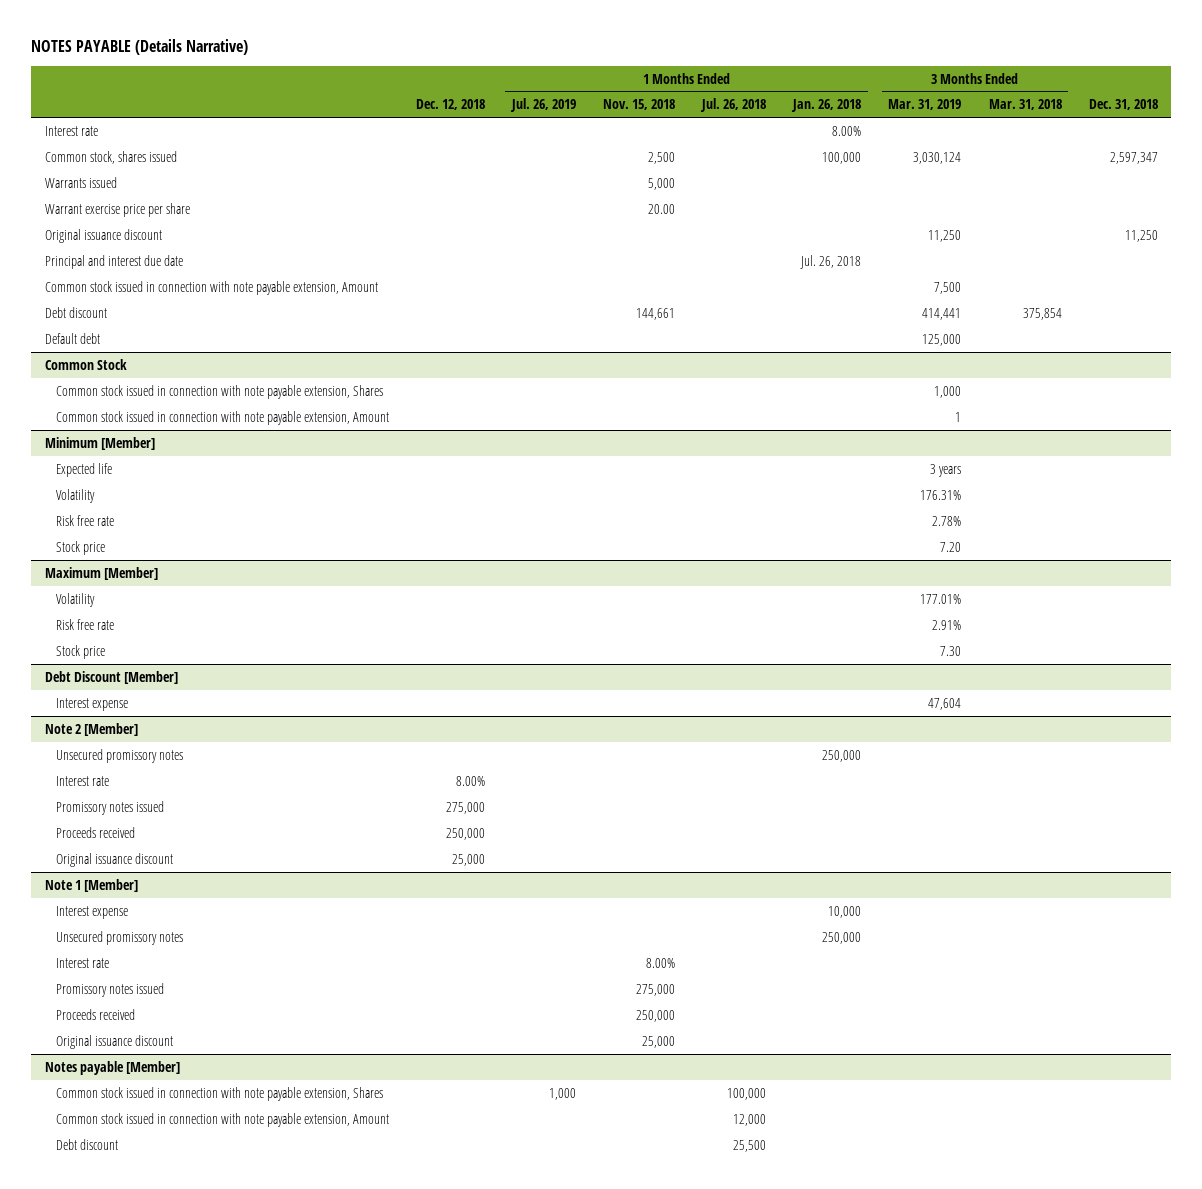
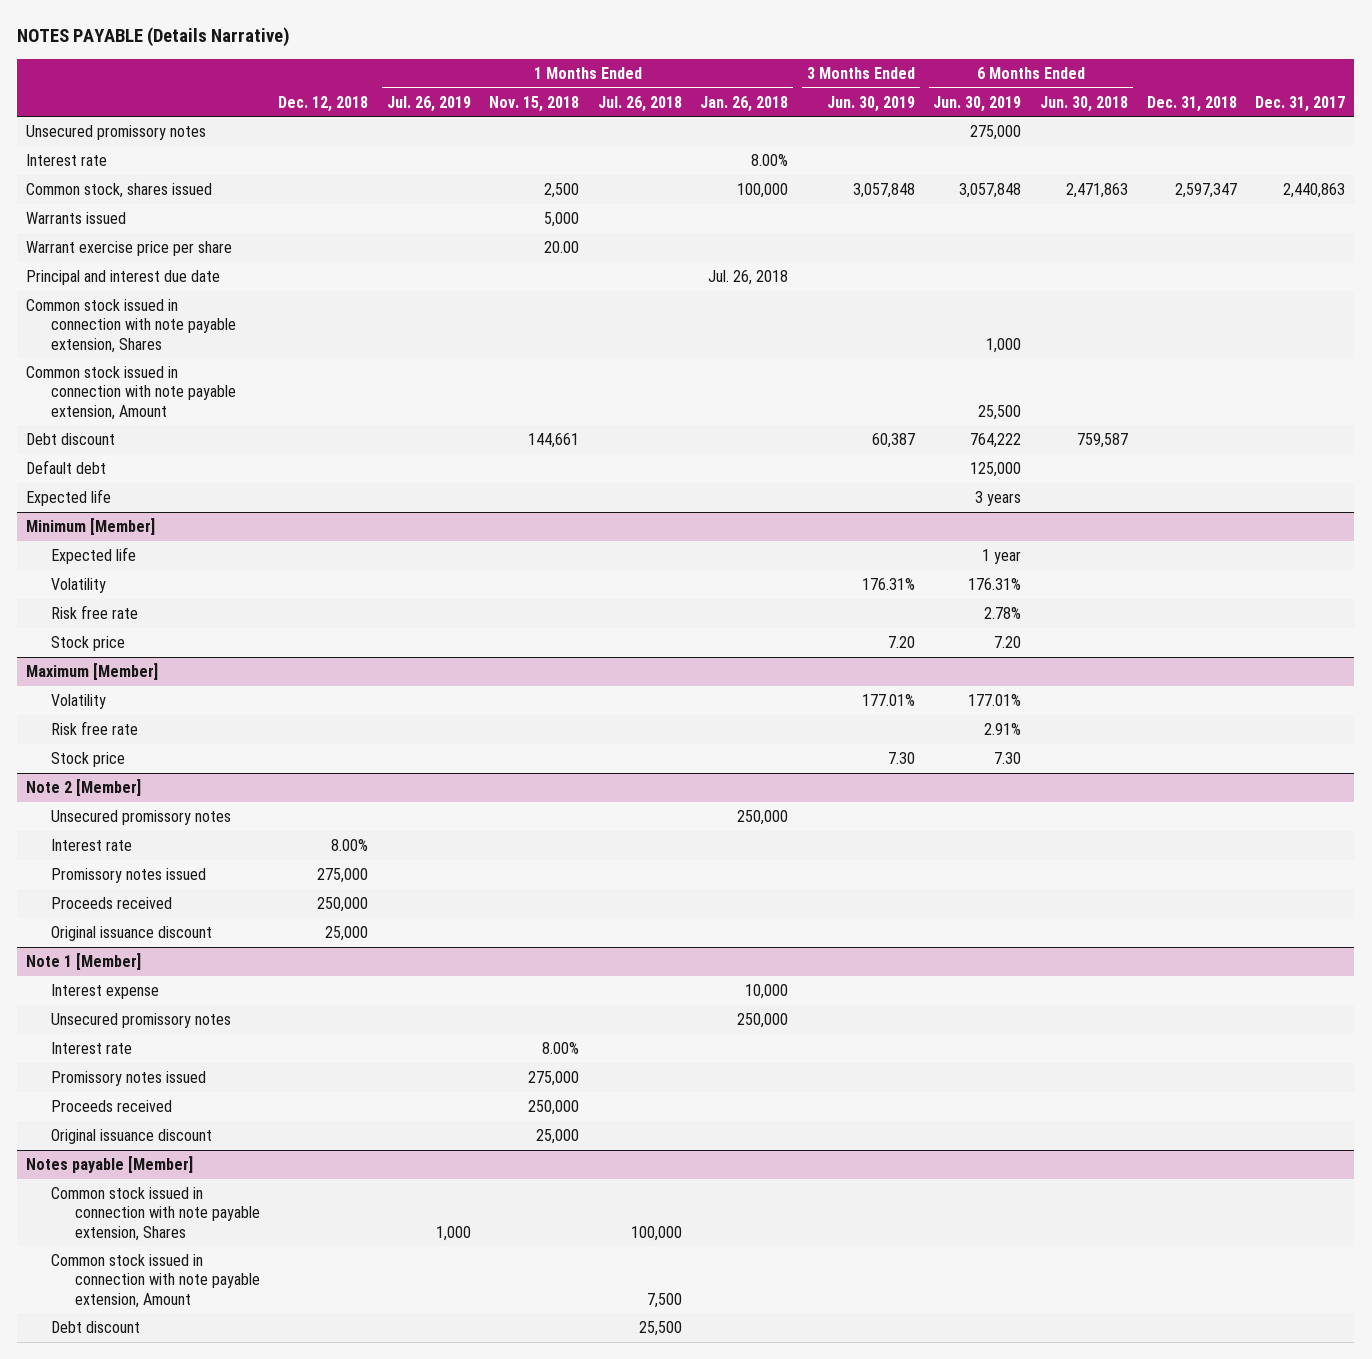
- | Dec. 12, 2018 | 1 Months Ended Jul. 26, 2019 | 1 Months Ended Nov. 15, 2018 | 1 Months Ended Jul. 26, 2018 | 1 Months Ended Jan. 26, 2018 | 3 Months Ended Mar. 31, 2019 | 3 Months Ended Mar. 31, 2018 | Dec. 31, 2018
+ | Dec. 12, 2018 | 1 Months Ended Jul. 26, 2019 | 1 Months Ended Nov. 15, 2018 | 1 Months Ended Jul. 26, 2018 | 1 Months Ended Jan. 26, 2018 | 3 Months Ended Jun. 30, 2019 | 6 Months Ended Jun. 30, 2019 | 6 Months Ended Jun. 30, 2018 | Dec. 31, 2018 | Dec. 31, 2017
+ Unsecured promissory notes | | | | | | | 275,000 | | |
- Original issuance discount | | | | | | 11,250 | | 11,250
+ Common stock issued in connection with note payable extension, Shares | | | | | | | 1,000 | | |
- Common Stock
- Common stock issued in connection with note payable extension, Shares | | | | | | 1,000 | |
- Common stock issued in connection with note payable extension, Amount | | | | | | 1 | |
+ Expected life | | | | | | | 3 years | | |
- Debt Discount [Member]
- Interest expense | | | | | | 47,604 | |
@ Notes payable [Member]
- Common stock issued in connection with note payable extension, Amount | | | | 12,000 | | | |
+ Common stock issued in connection with note payable extension, Amount | | | | 7,500 | | | | | |

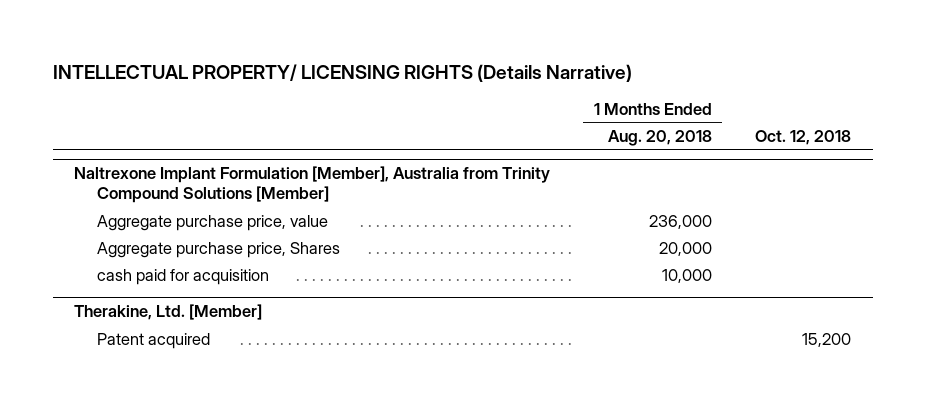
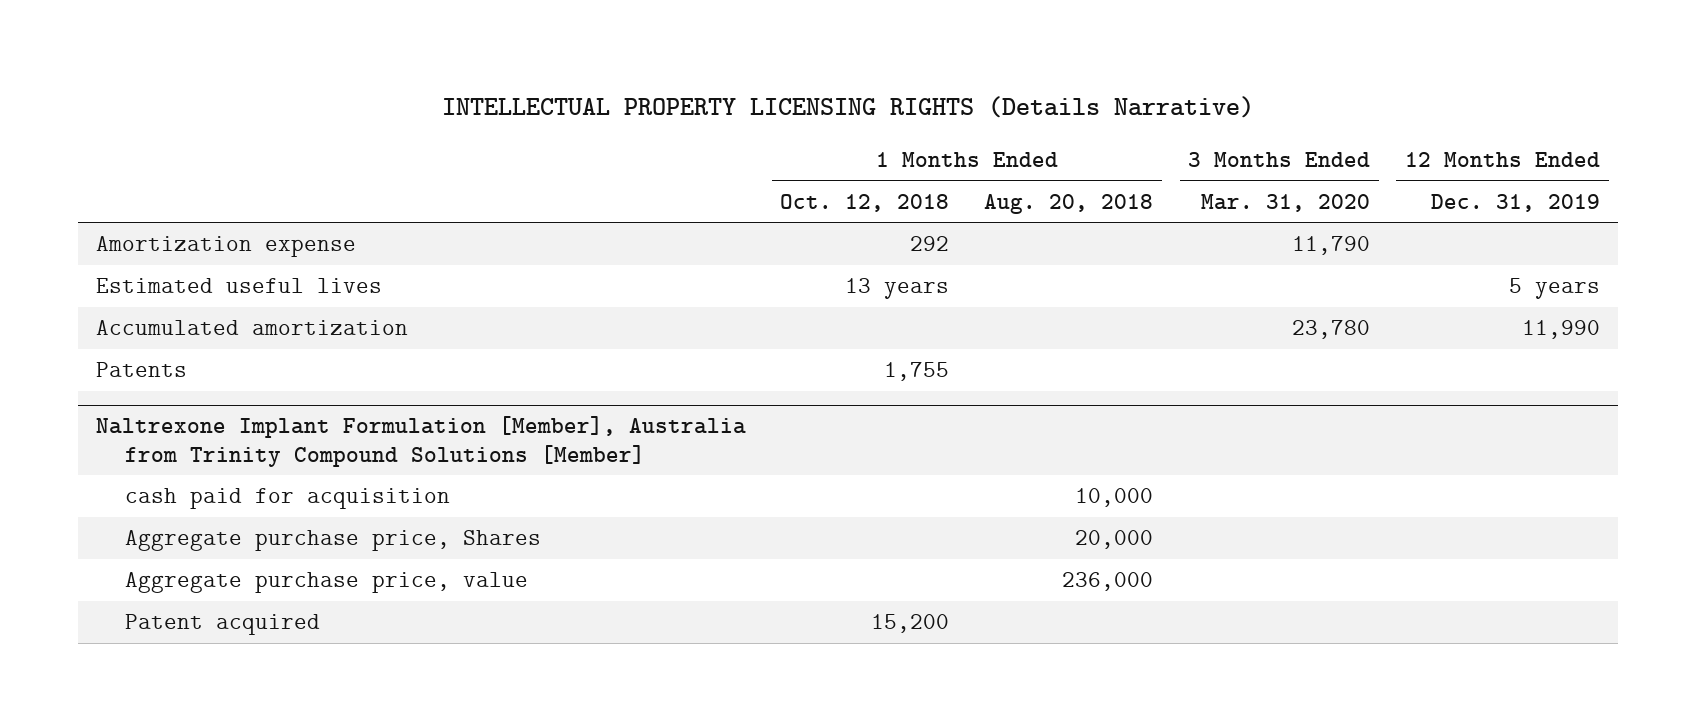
- INTELLECTUAL PROPERTY/ LICENSING RIGHTS (Details Narrative)
+ INTELLECTUAL PROPERTY LICENSING RIGHTS (Details Narrative)
- | 1 Months Ended Aug. 20, 2018 | Oct. 12, 2018
+ | 1 Months Ended Oct. 12, 2018 | 1 Months Ended Aug. 20, 2018 | 3 Months Ended Mar. 31, 2020 | 12 Months Ended Dec. 31, 2019
+ Amortization expense | 292 | | 11,790 |
+ Estimated useful lives | 13 years | | | 5 years
+ Accumulated amortization | | | 23,780 | 11,990
+ Patents | 1,755 | | |
- Therakine, Ltd. [Member]
- Patent acquired | | 15,200
@ Naltrexone Implant Formulation [Member], Australia from Trinity Compound Solutions [Member]
moved down: Aggregate purchase price, Shares | | 20,000 | |
moved down: Aggregate purchase price, value | | 236,000 | |
+ Patent acquired | 15,200 | | |

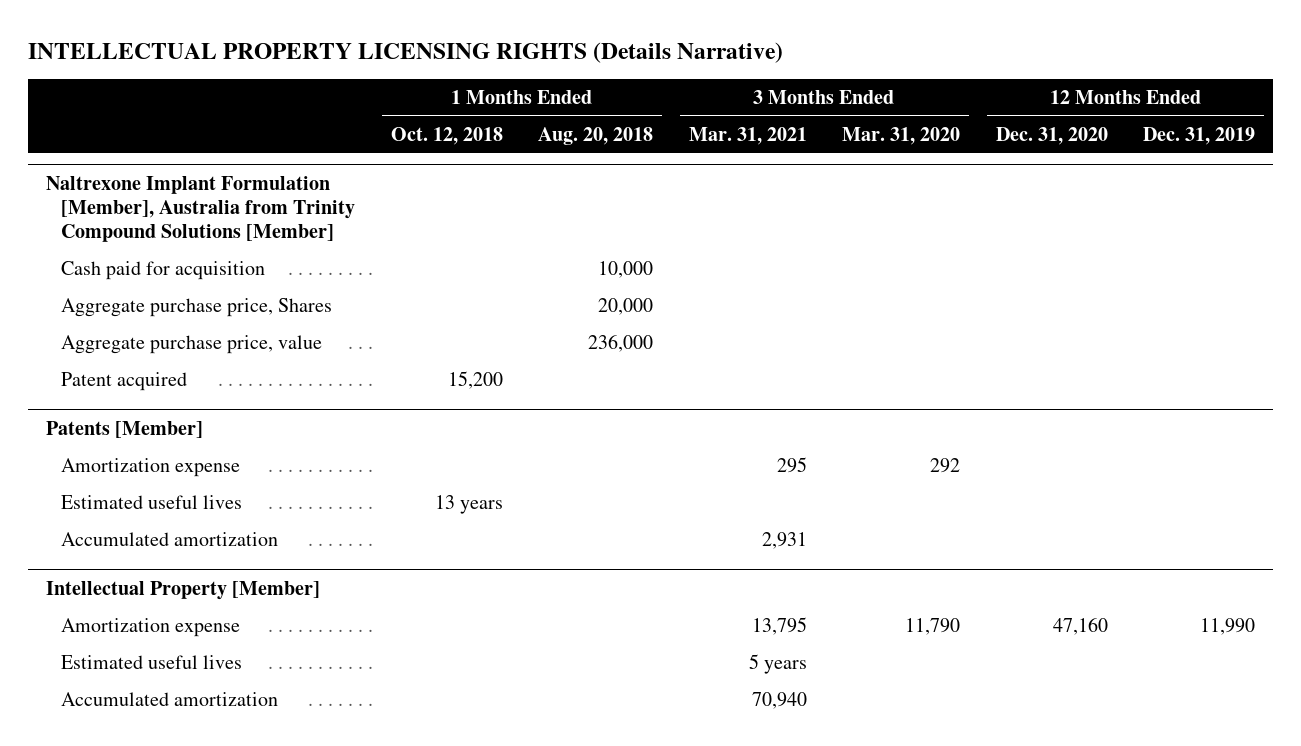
- | 1 Months Ended Oct. 12, 2018 | 1 Months Ended Aug. 20, 2018 | 3 Months Ended Mar. 31, 2020 | 12 Months Ended Dec. 31, 2019
+ | 1 Months Ended Oct. 12, 2018 | 1 Months Ended Aug. 20, 2018 | 3 Months Ended Mar. 31, 2021 | 3 Months Ended Mar. 31, 2020 | 12 Months Ended Dec. 31, 2020 | 12 Months Ended Dec. 31, 2019
- Amortization expense | 292 | | 11,790 |
- Estimated useful lives | 13 years | | | 5 years
- Accumulated amortization | | | 23,780 | 11,990
- Patents | 1,755 | | |
@ Naltrexone Implant Formulation [Member], Australia from Trinity Compound Solutions [Member]
- cash paid for acquisition | | 10,000 | |
+ Cash paid for acquisition | | 10,000 | | | |
+ Patents [Member]
+ Amortization expense | | | 295 | 292 | |
+ Estimated useful lives | 13 years | | | | |
+ Accumulated amortization | | | 2,931 | | |
+ Intellectual Property [Member]
+ Amortization expense | | | 13,795 | 11,790 | 47,160 | 11,990
+ Estimated useful lives | | | 5 years | | |
+ Accumulated amortization | | | 70,940 | | |

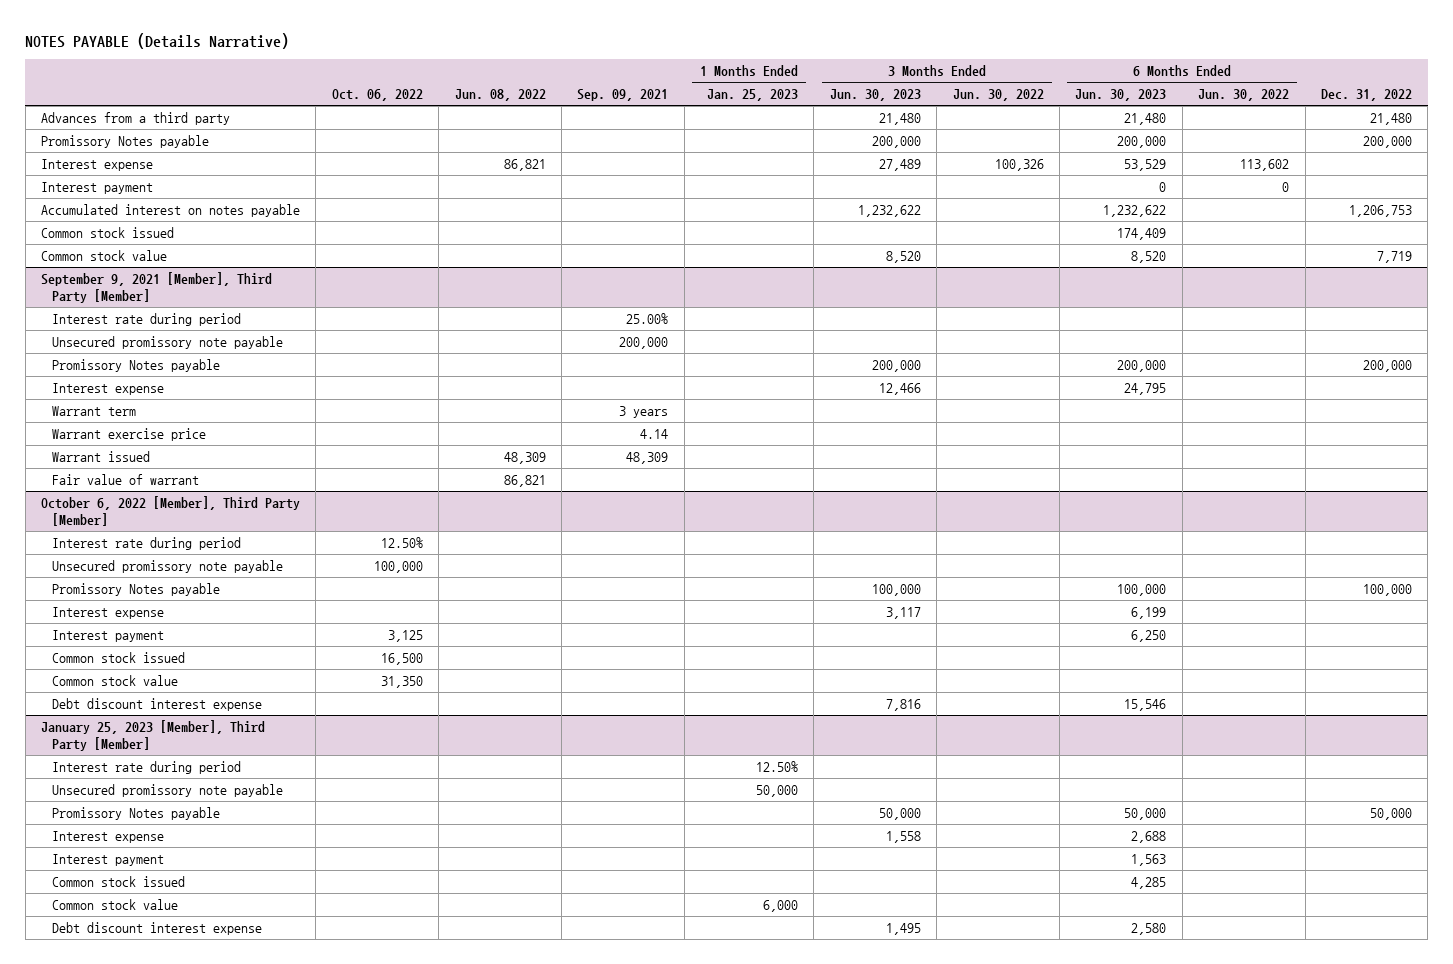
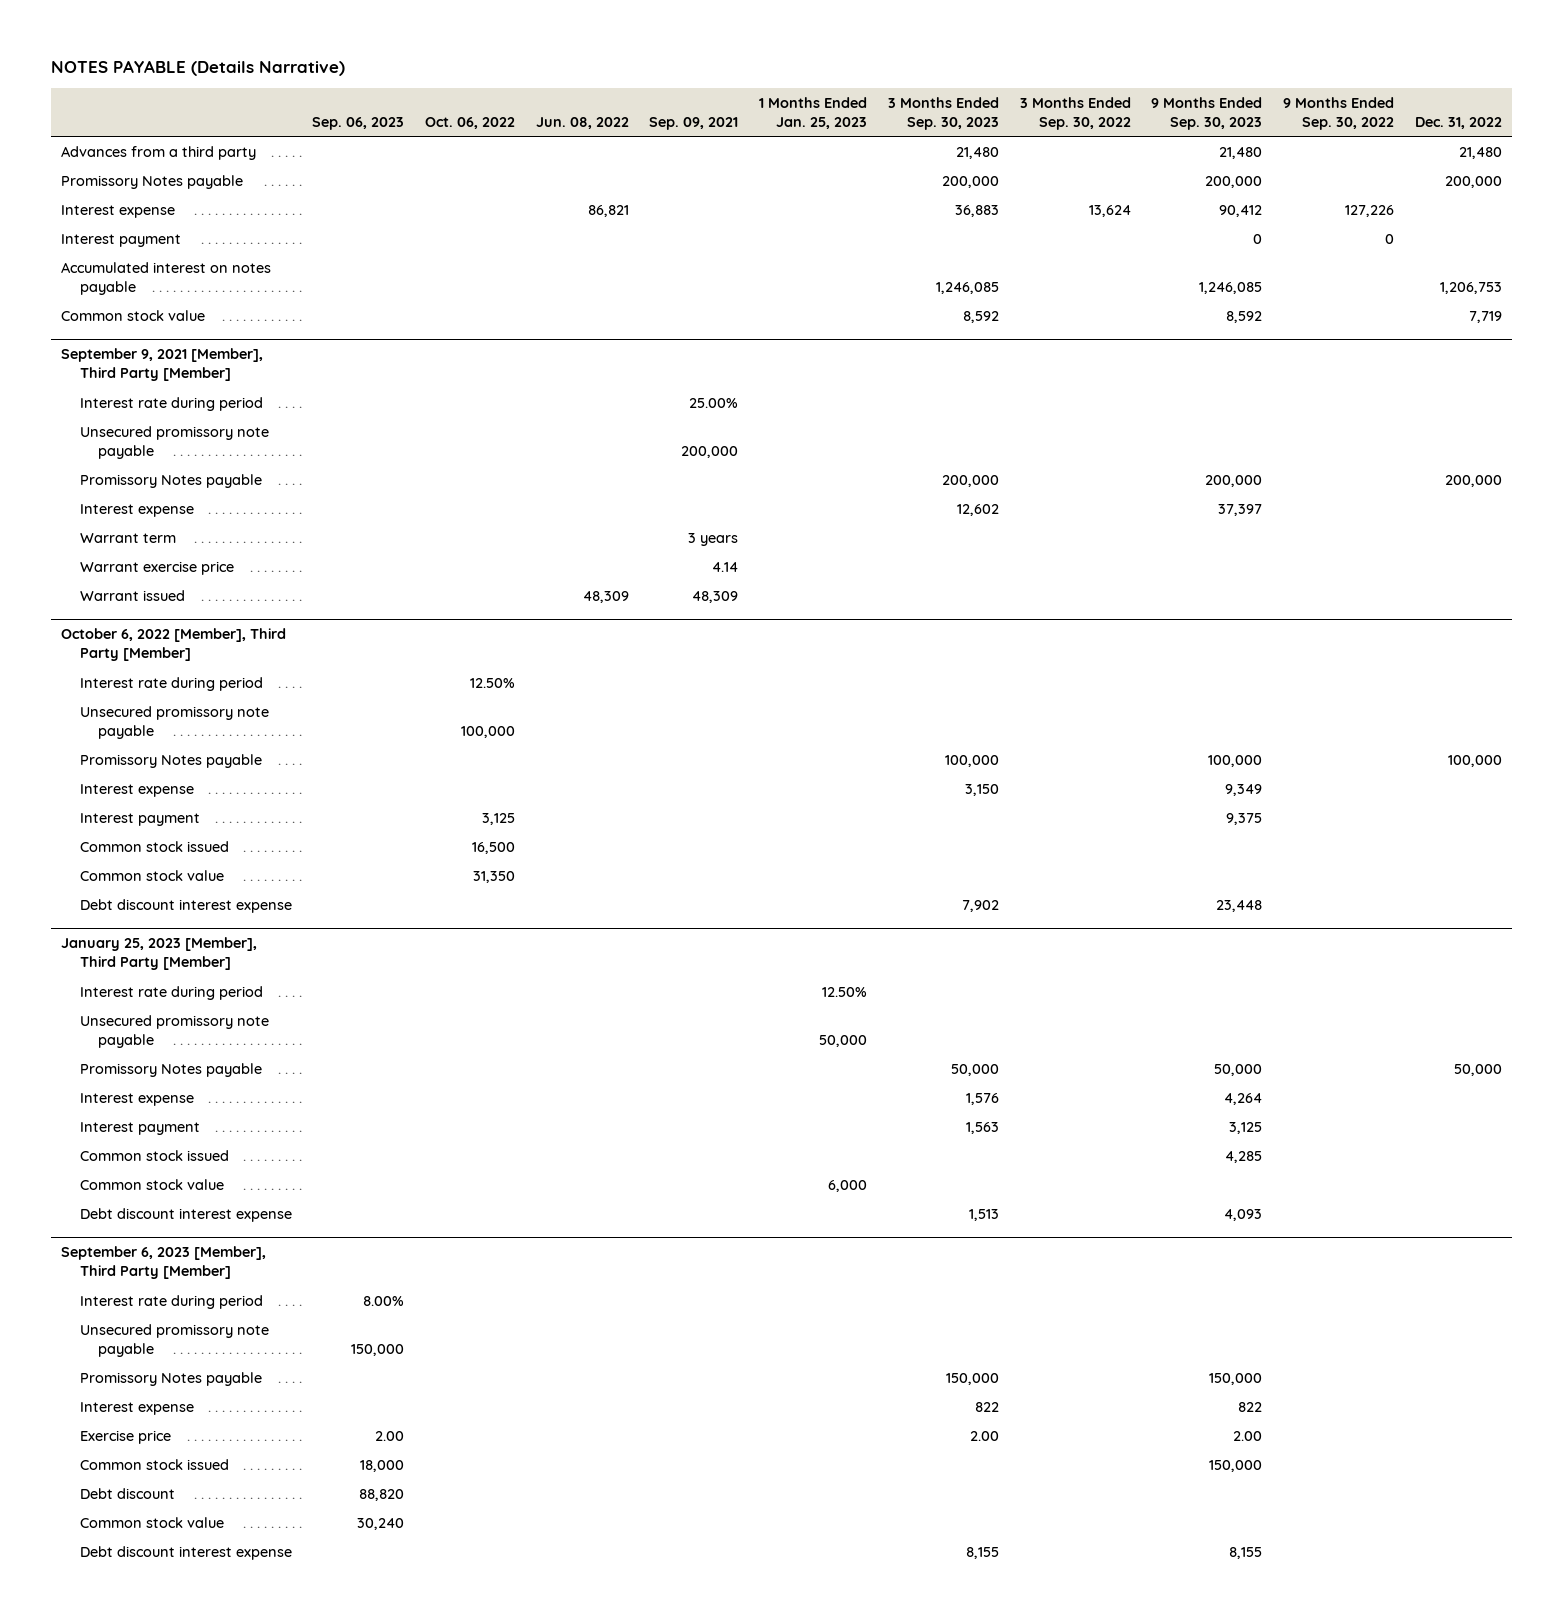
- | Oct. 06, 2022 | Jun. 08, 2022 | Sep. 09, 2021 | 1 Months Ended Jan. 25, 2023 | 3 Months Ended Jun. 30, 2023 | 3 Months Ended Jun. 30, 2022 | 6 Months Ended Jun. 30, 2023 | 6 Months Ended Jun. 30, 2022 | Dec. 31, 2022
+ | Sep. 06, 2023 | Oct. 06, 2022 | Jun. 08, 2022 | Sep. 09, 2021 | 1 Months Ended Jan. 25, 2023 | 3 Months Ended Sep. 30, 2023 | 3 Months Ended Sep. 30, 2022 | 9 Months Ended Sep. 30, 2023 | 9 Months Ended Sep. 30, 2022 | Dec. 31, 2022
- Common stock issued | | | | | | | 174,409 | |
@ September 9, 2021 [Member], Third Party [Member]
- Fair value of warrant | | 86,821 | | | | | | |
+ September 6, 2023 [Member], Third Party [Member]
+ Interest rate during period | 8.00% | | | | | | | | |
+ Unsecured promissory note payable | 150,000 | | | | | | | | |
+ Promissory Notes payable | | | | | | 150,000 | | 150,000 | |
+ Interest expense | | | | | | 822 | | 822 | |
+ Exercise price | 2.00 | | | | | 2.00 | | 2.00 | |
+ Common stock issued | 18,000 | | | | | | | 150,000 | |
+ Debt discount | 88,820 | | | | | | | | |
+ Common stock value | 30,240 | | | | | | | | |
+ Debt discount interest expense | | | | | | 8,155 | | 8,155 | |

